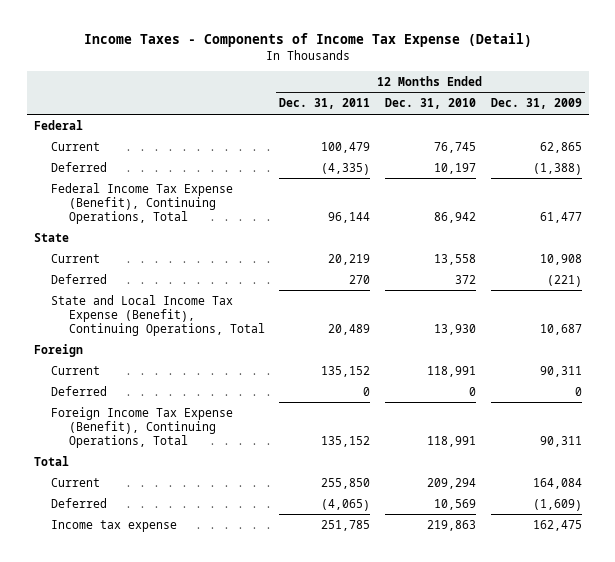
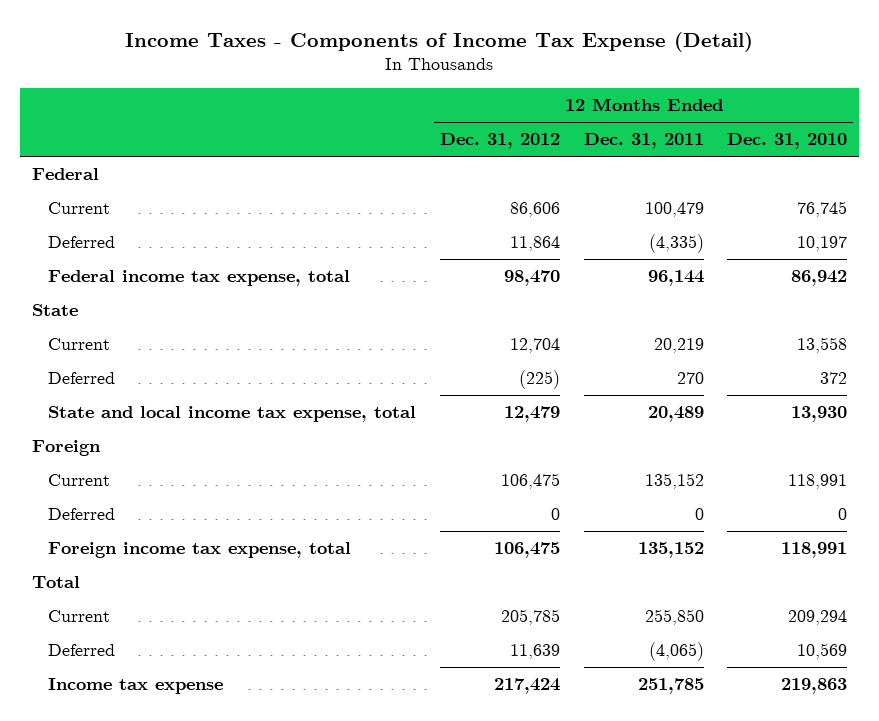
- | 12 Months Ended Dec. 31, 2011 | 12 Months Ended Dec. 31, 2010 | 12 Months Ended Dec. 31, 2009
+ | 12 Months Ended Dec. 31, 2012 | 12 Months Ended Dec. 31, 2011 | 12 Months Ended Dec. 31, 2010
- Federal Income Tax Expense (Benefit), Continuing Operations, Total | 96,144 | 86,942 | 61,477
+ Federal income tax expense, total | 98,470 | 96,144 | 86,942
- State and Local Income Tax Expense (Benefit), Continuing Operations, Total | 20,489 | 13,930 | 10,687
+ State and local income tax expense, total | 12,479 | 20,489 | 13,930
- Foreign Income Tax Expense (Benefit), Continuing Operations, Total | 135,152 | 118,991 | 90,311
+ Foreign income tax expense, total | 106,475 | 135,152 | 118,991

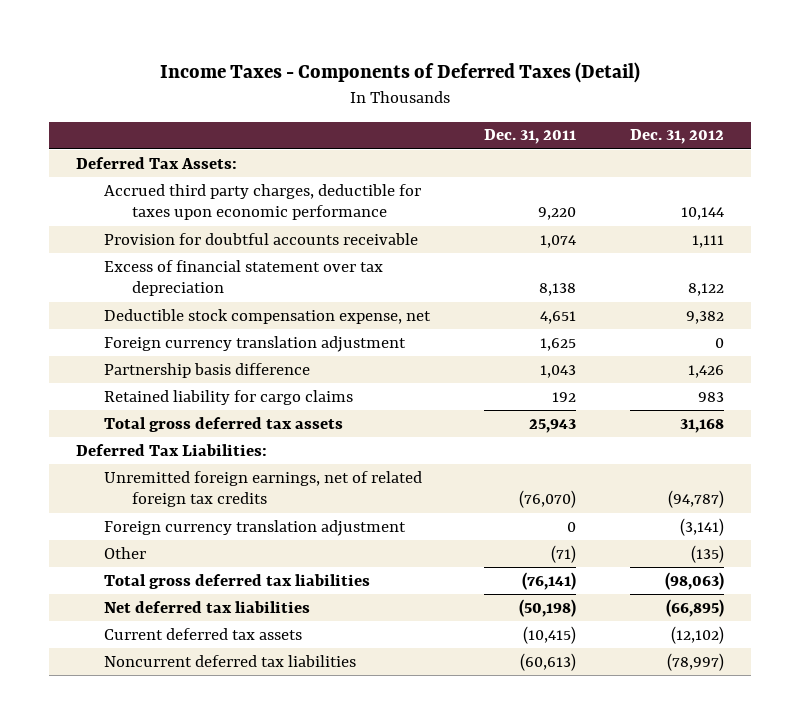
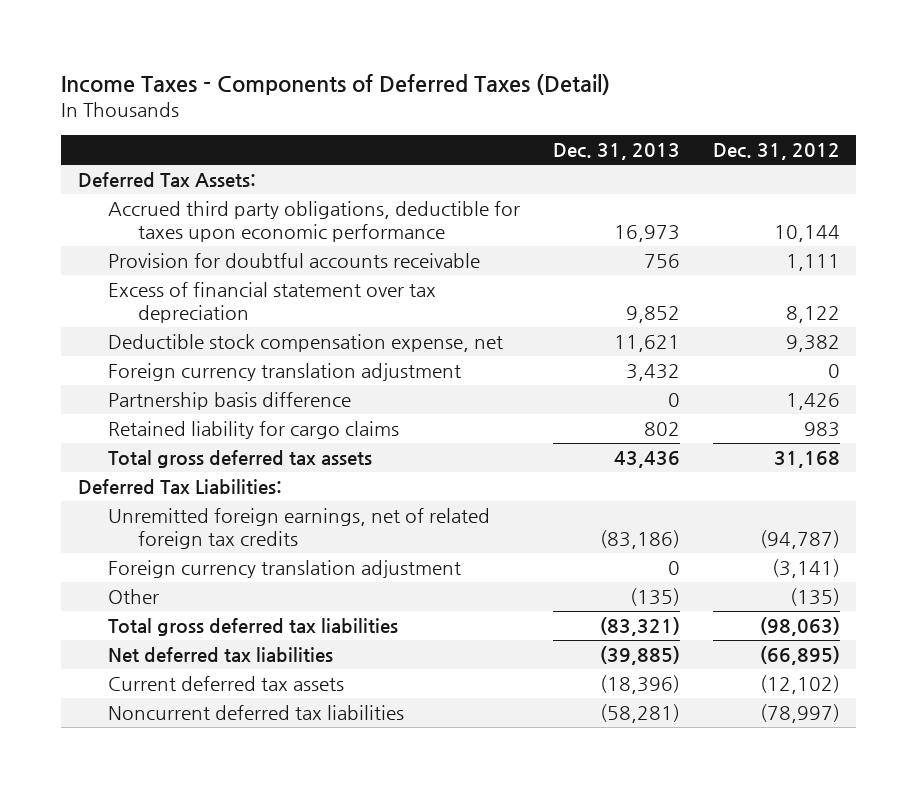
- | Dec. 31, 2011 | Dec. 31, 2012
+ | Dec. 31, 2013 | Dec. 31, 2012
- Accrued third party charges, deductible for taxes upon economic performance | 9,220 | 10,144
+ Accrued third party obligations, deductible for taxes upon economic performance | 16,973 | 10,144

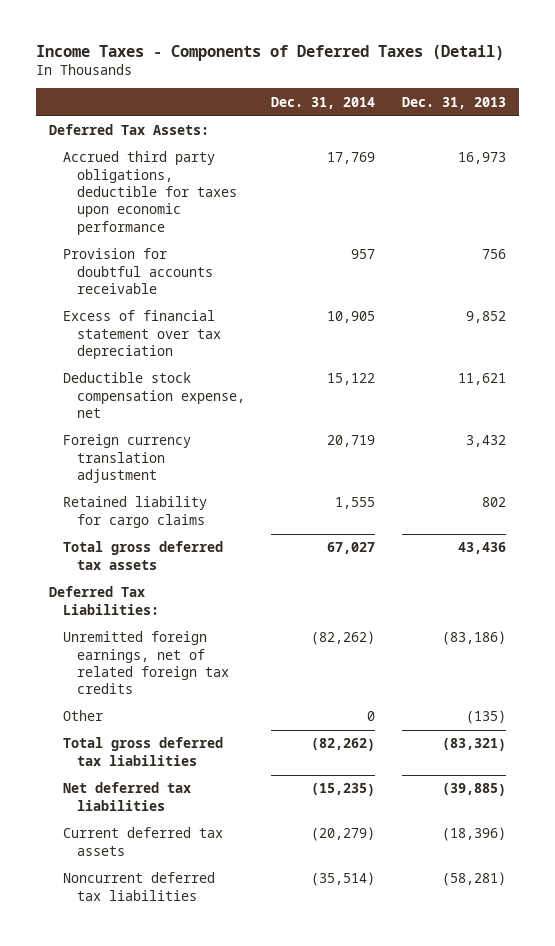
- | Dec. 31, 2013 | Dec. 31, 2012
+ | Dec. 31, 2014 | Dec. 31, 2013
- Partnership basis difference | 0 | 1,426
- Foreign currency translation adjustment | 0 | (3,141)

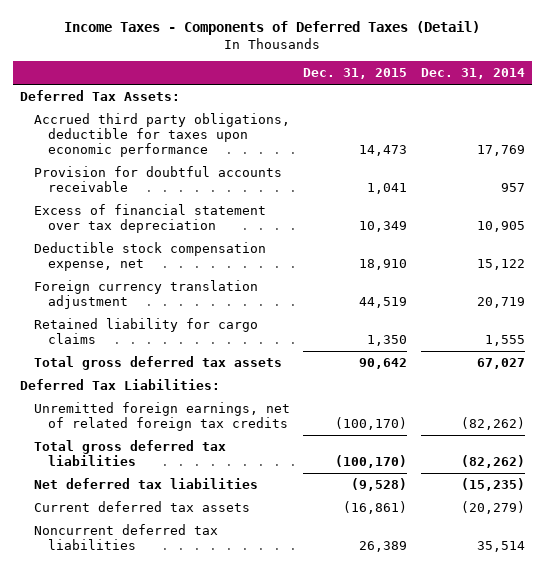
- | Dec. 31, 2014 | Dec. 31, 2013
+ | Dec. 31, 2015 | Dec. 31, 2014
- Other | 0 | (135)
- Noncurrent deferred tax liabilities | (35,514) | (58,281)
+ Noncurrent deferred tax liabilities | 26,389 | 35,514

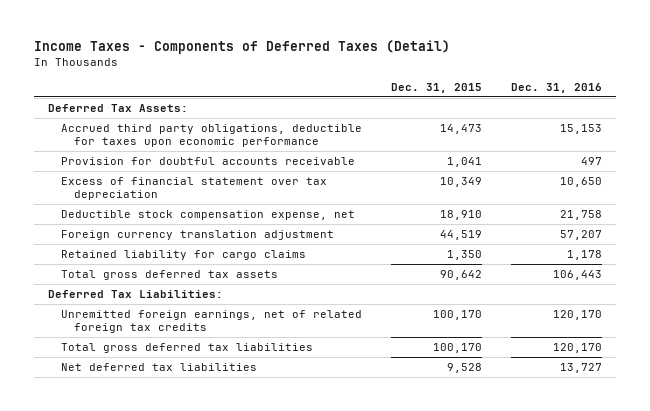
- | Dec. 31, 2015 | Dec. 31, 2014
+ | Dec. 31, 2015 | Dec. 31, 2016
- Unremitted foreign earnings, net of related foreign tax credits | (100,170) | (82,262)
- Total gross deferred tax liabilities | (100,170) | (82,262)
- Net deferred tax liabilities | (9,528) | (15,235)
- Current deferred tax assets | (16,861) | (20,279)
- Noncurrent deferred tax liabilities | 26,389 | 35,514
+ Unremitted foreign earnings, net of related foreign tax credits | 100,170 | 120,170
+ Total gross deferred tax liabilities | 100,170 | 120,170
+ Net deferred tax liabilities | 9,528 | 13,727

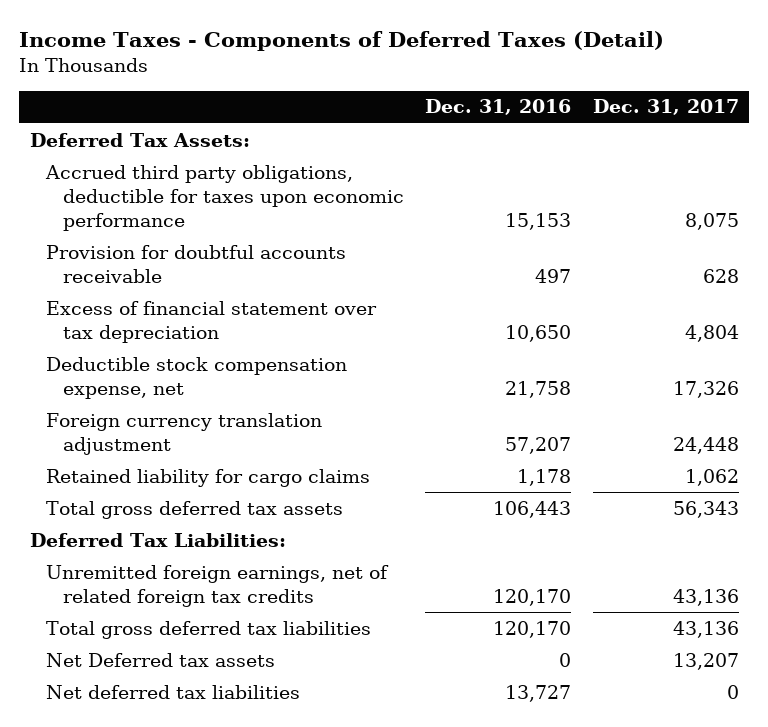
- | Dec. 31, 2015 | Dec. 31, 2016
+ | Dec. 31, 2016 | Dec. 31, 2017
+ Net Deferred tax assets | 0 | 13,207

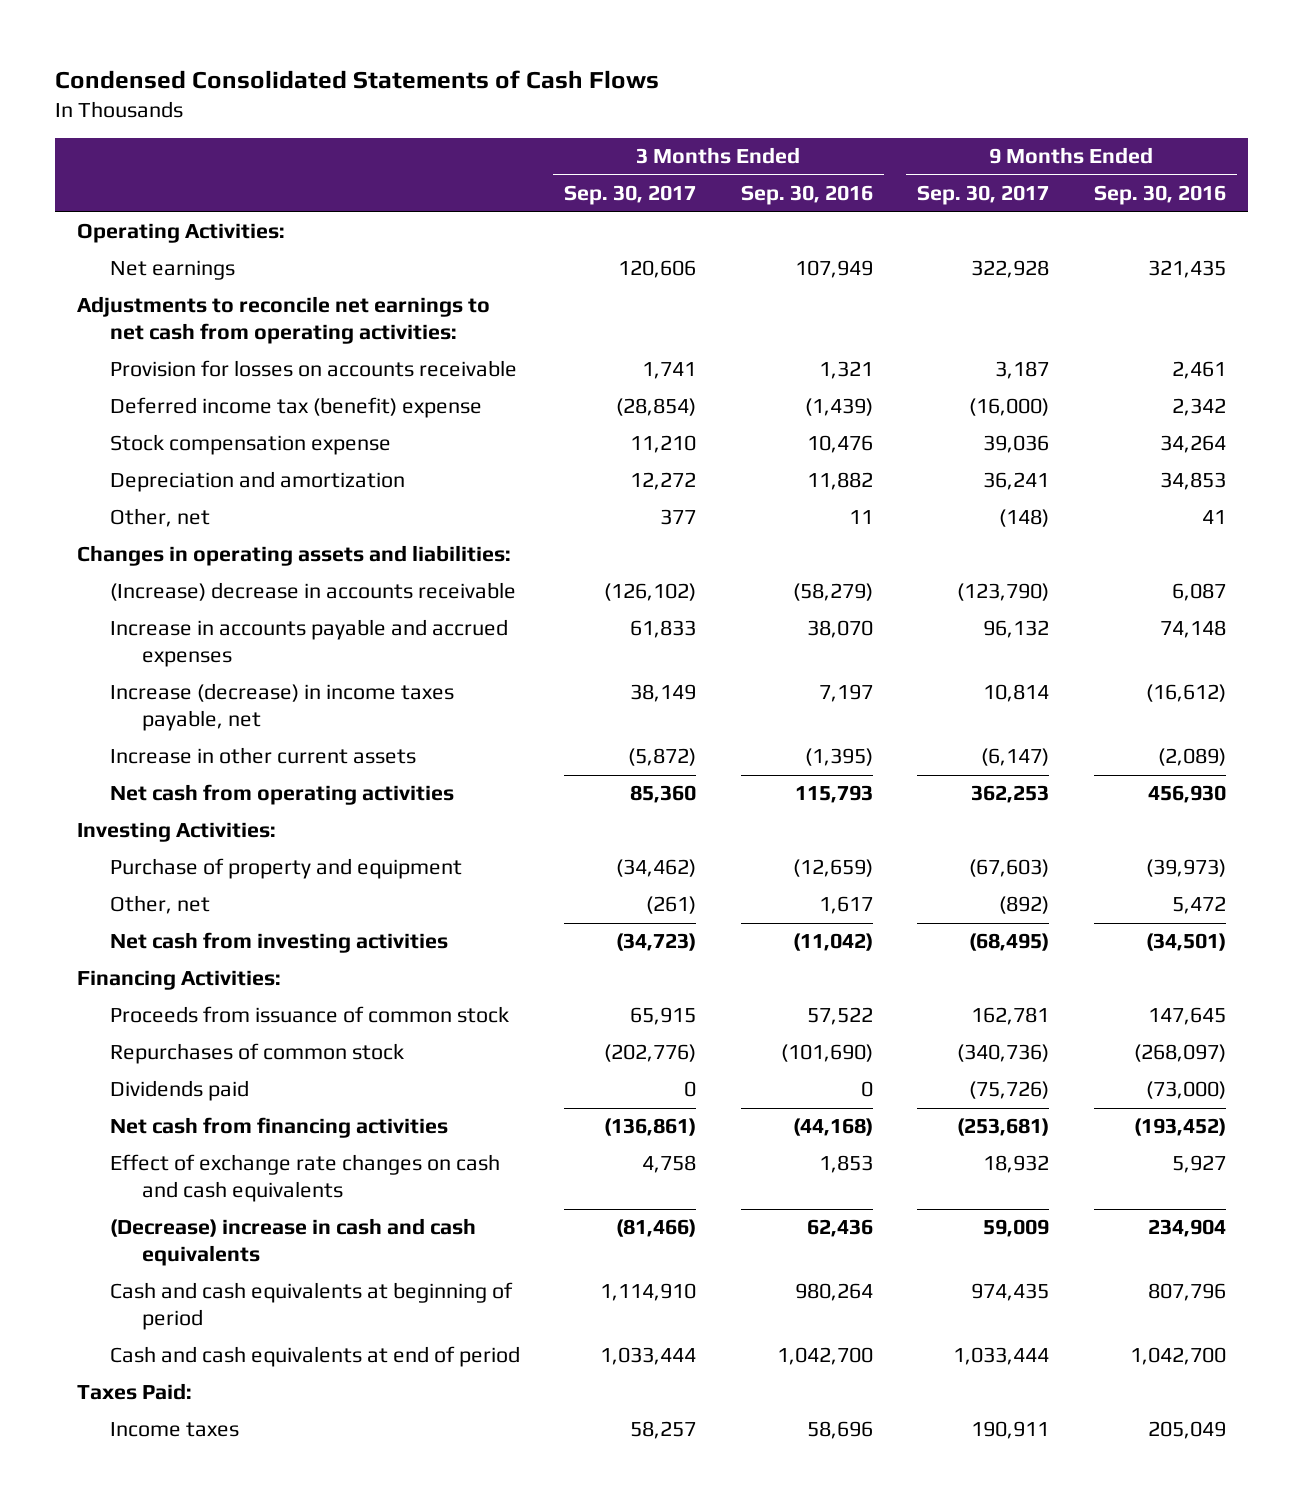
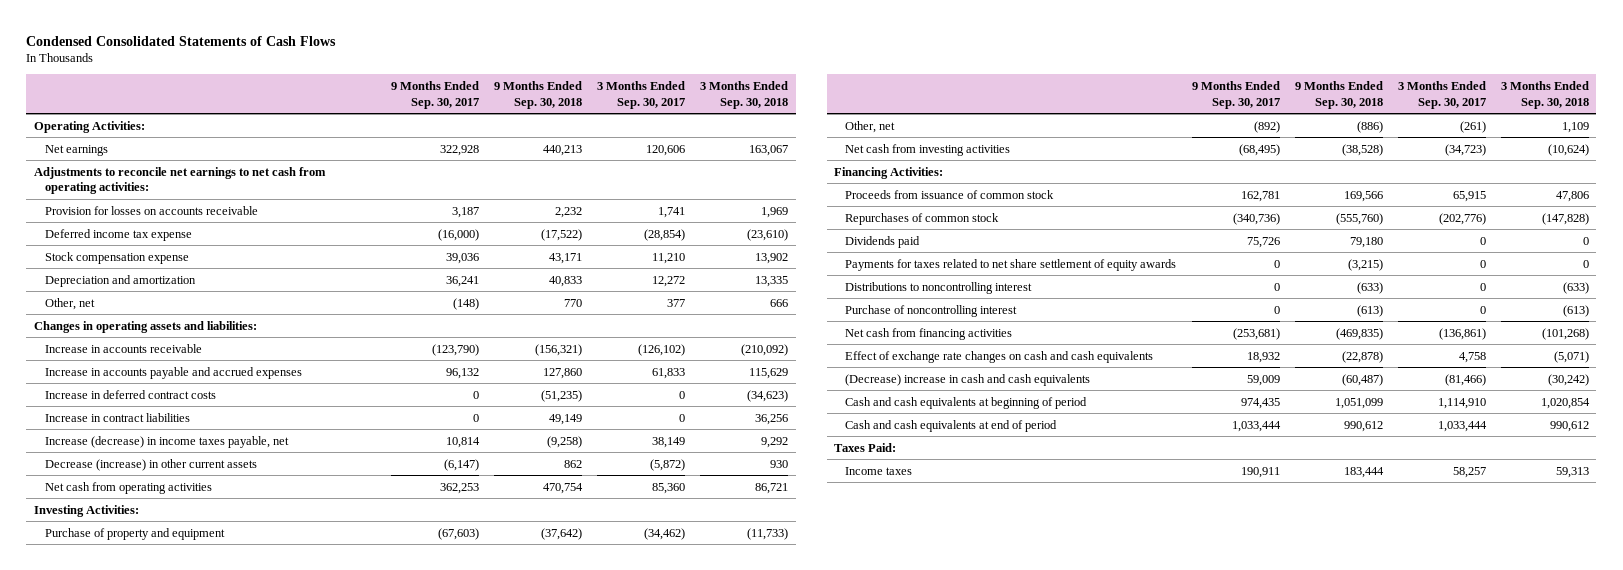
- | 3 Months Ended Sep. 30, 2017 | 3 Months Ended Sep. 30, 2016 | 9 Months Ended Sep. 30, 2017 | 9 Months Ended Sep. 30, 2016
+ | 9 Months Ended Sep. 30, 2017 | 9 Months Ended Sep. 30, 2018 | 3 Months Ended Sep. 30, 2017 | 3 Months Ended Sep. 30, 2018
- Deferred income tax (benefit) expense | (28,854) | (1,439) | (16,000) | 2,342
+ Deferred income tax expense | (16,000) | (17,522) | (28,854) | (23,610)
- (Increase) decrease in accounts receivable | (126,102) | (58,279) | (123,790) | 6,087
+ Increase in accounts receivable | (123,790) | (156,321) | (126,102) | (210,092)
+ Increase in deferred contract costs | 0 | (51,235) | 0 | (34,623)
+ Increase in contract liabilities | 0 | 49,149 | 0 | 36,256
- Increase in other current assets | (5,872) | (1,395) | (6,147) | (2,089)
+ Decrease (increase) in other current assets | (6,147) | 862 | (5,872) | 930
- Dividends paid | 0 | 0 | (75,726) | (73,000)
+ Dividends paid | 75,726 | 79,180 | 0 | 0
+ Payments for taxes related to net share settlement of equity awards | 0 | (3,215) | 0 | 0
+ Distributions to noncontrolling interest | 0 | (633) | 0 | (633)
+ Purchase of noncontrolling interest | 0 | (613) | 0 | (613)

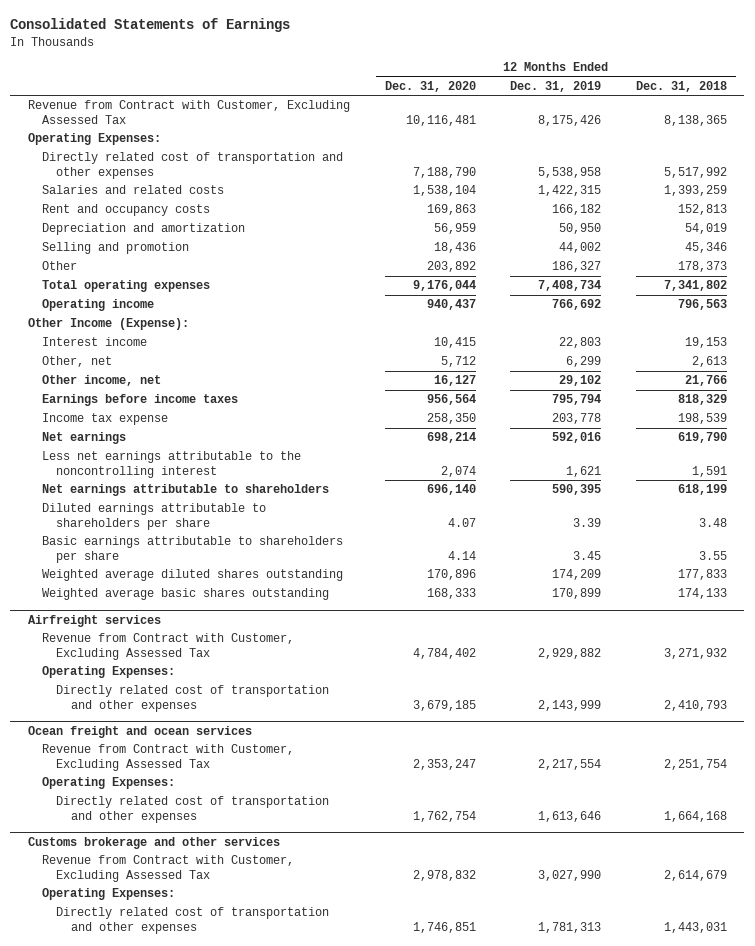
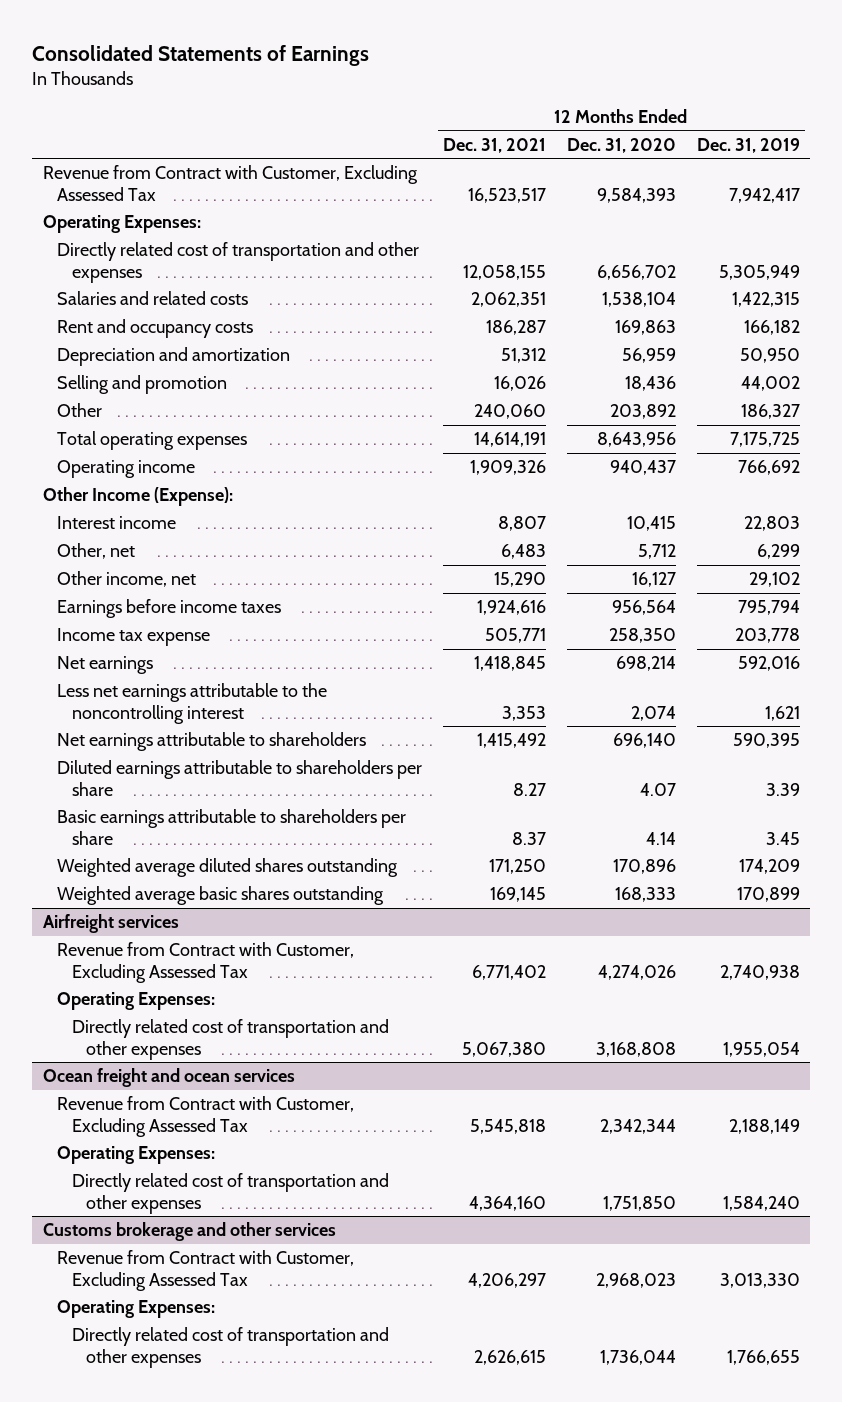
- | 12 Months Ended Dec. 31, 2020 | 12 Months Ended Dec. 31, 2019 | 12 Months Ended Dec. 31, 2018
+ | 12 Months Ended Dec. 31, 2021 | 12 Months Ended Dec. 31, 2020 | 12 Months Ended Dec. 31, 2019
- Revenue from Contract with Customer, Excluding Assessed Tax | 10,116,481 | 8,175,426 | 8,138,365
+ Revenue from Contract with Customer, Excluding Assessed Tax | 16,523,517 | 9,584,393 | 7,942,417
- Directly related cost of transportation and other expenses | 7,188,790 | 5,538,958 | 5,517,992
+ Directly related cost of transportation and other expenses | 12,058,155 | 6,656,702 | 5,305,949
- Total operating expenses | 9,176,044 | 7,408,734 | 7,341,802
+ Total operating expenses | 14,614,191 | 8,643,956 | 7,175,725
@ Airfreight services
- Revenue from Contract with Customer, Excluding Assessed Tax | 4,784,402 | 2,929,882 | 3,271,932
+ Revenue from Contract with Customer, Excluding Assessed Tax | 6,771,402 | 4,274,026 | 2,740,938
- Directly related cost of transportation and other expenses | 3,679,185 | 2,143,999 | 2,410,793
+ Directly related cost of transportation and other expenses | 5,067,380 | 3,168,808 | 1,955,054
@ Ocean freight and ocean services
- Revenue from Contract with Customer, Excluding Assessed Tax | 2,353,247 | 2,217,554 | 2,251,754
+ Revenue from Contract with Customer, Excluding Assessed Tax | 5,545,818 | 2,342,344 | 2,188,149
- Directly related cost of transportation and other expenses | 1,762,754 | 1,613,646 | 1,664,168
+ Directly related cost of transportation and other expenses | 4,364,160 | 1,751,850 | 1,584,240
@ Customs brokerage and other services
- Revenue from Contract with Customer, Excluding Assessed Tax | 2,978,832 | 3,027,990 | 2,614,679
+ Revenue from Contract with Customer, Excluding Assessed Tax | 4,206,297 | 2,968,023 | 3,013,330
- Directly related cost of transportation and other expenses | 1,746,851 | 1,781,313 | 1,443,031
+ Directly related cost of transportation and other expenses | 2,626,615 | 1,736,044 | 1,766,655

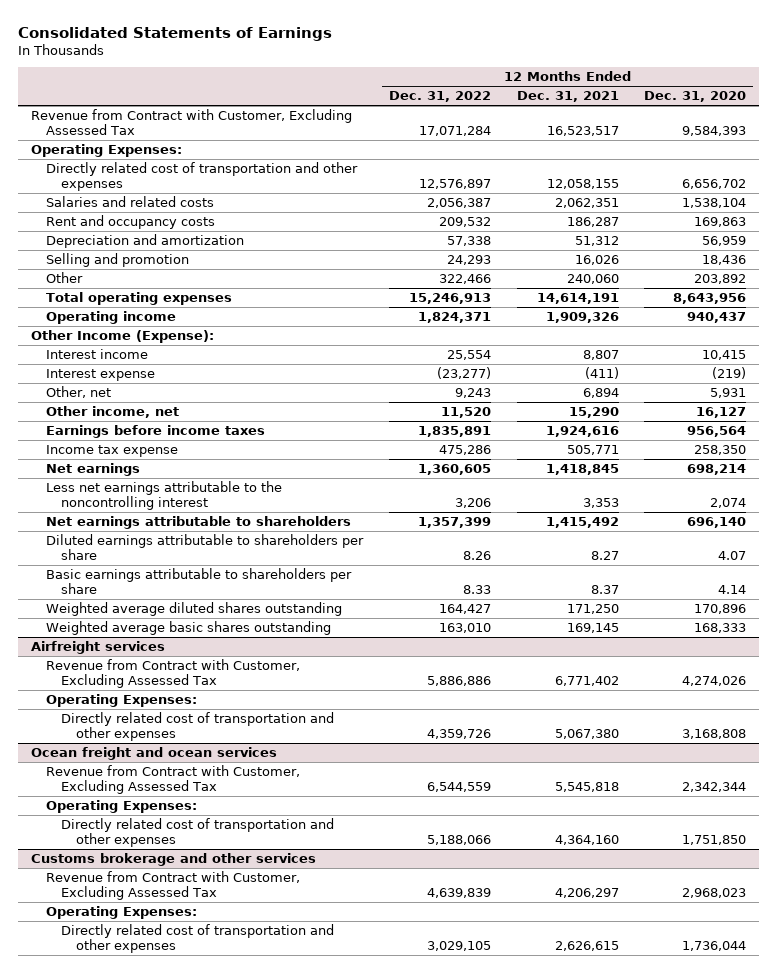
- | 12 Months Ended Dec. 31, 2021 | 12 Months Ended Dec. 31, 2020 | 12 Months Ended Dec. 31, 2019
+ | 12 Months Ended Dec. 31, 2022 | 12 Months Ended Dec. 31, 2021 | 12 Months Ended Dec. 31, 2020
- Other, net | 6,483 | 5,712 | 6,299
+ Interest expense | (23,277) | (411) | (219)
+ Other, net | 9,243 | 6,894 | 5,931

